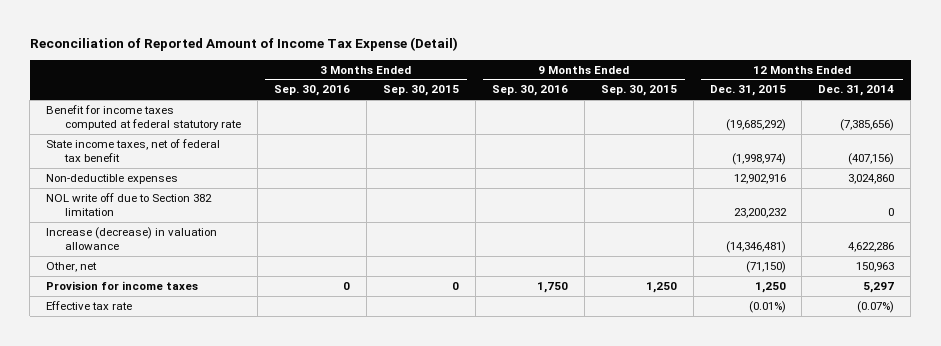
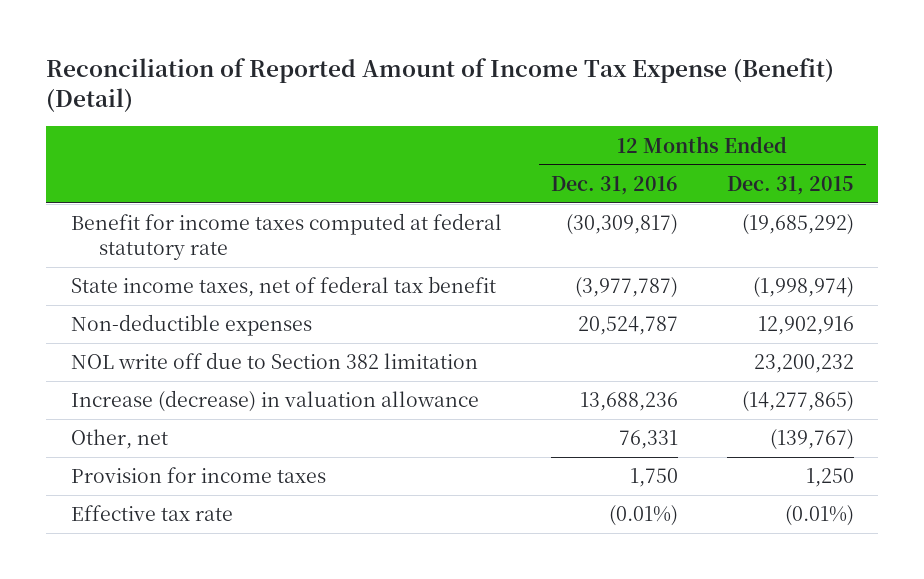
- Reconciliation of Reported Amount of Income Tax Expense (Detail)
+ Reconciliation of Reported Amount of Income Tax Expense (Benefit) (Detail)
- | 3 Months Ended Sep. 30, 2016 | 3 Months Ended Sep. 30, 2015 | 9 Months Ended Sep. 30, 2016 | 9 Months Ended Sep. 30, 2015 | 12 Months Ended Dec. 31, 2015 | 12 Months Ended Dec. 31, 2014
+ | 12 Months Ended Dec. 31, 2016 | 12 Months Ended Dec. 31, 2015
- Increase (decrease) in valuation allowance | | | | | (14,346,481) | 4,622,286
- Other, net | | | | | (71,150) | 150,963
+ Increase (decrease) in valuation allowance | 13,688,236 | (14,277,865)
+ Other, net | 76,331 | (139,767)

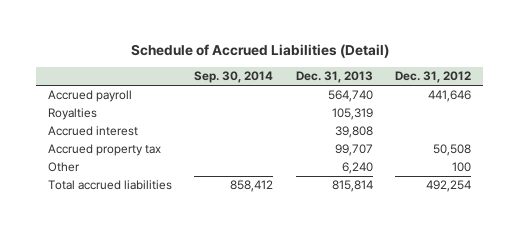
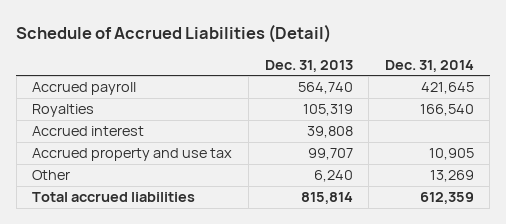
- | Sep. 30, 2014 | Dec. 31, 2013 | Dec. 31, 2012
+ | Dec. 31, 2013 | Dec. 31, 2014
- Accrued property tax | | 99,707 | 50,508
+ Accrued property and use tax | 99,707 | 10,905

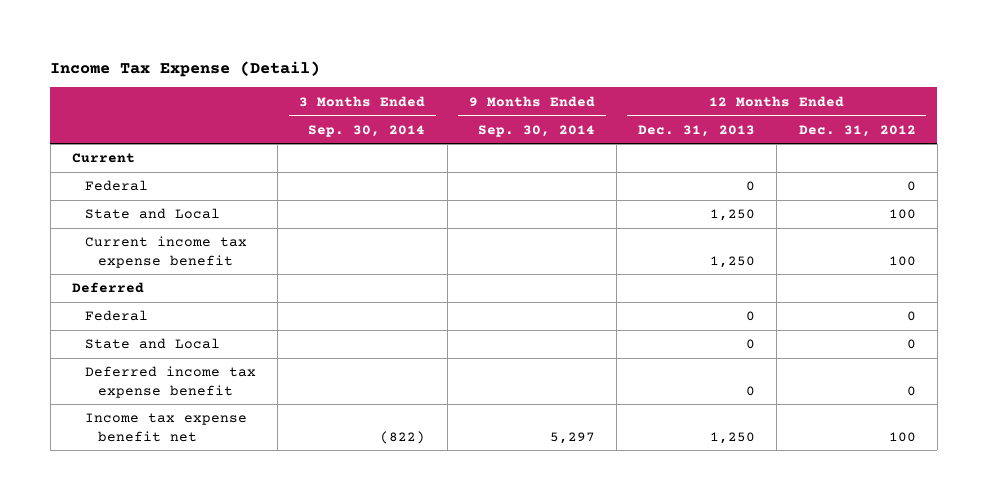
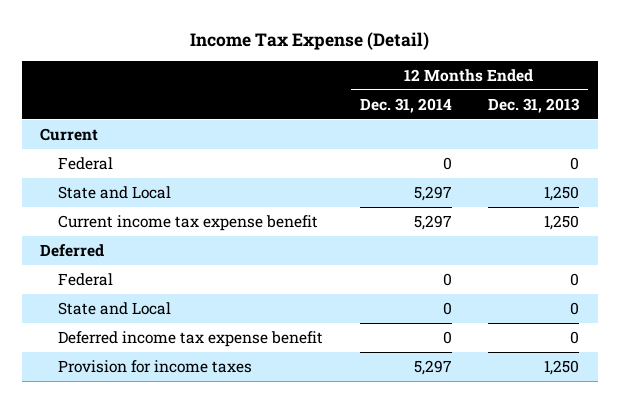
- | 3 Months Ended Sep. 30, 2014 | 9 Months Ended Sep. 30, 2014 | 12 Months Ended Dec. 31, 2013 | 12 Months Ended Dec. 31, 2012
+ | 12 Months Ended Dec. 31, 2014 | 12 Months Ended Dec. 31, 2013
- Income tax expense benefit net | (822) | 5,297 | 1,250 | 100
+ Provision for income taxes | 5,297 | 1,250

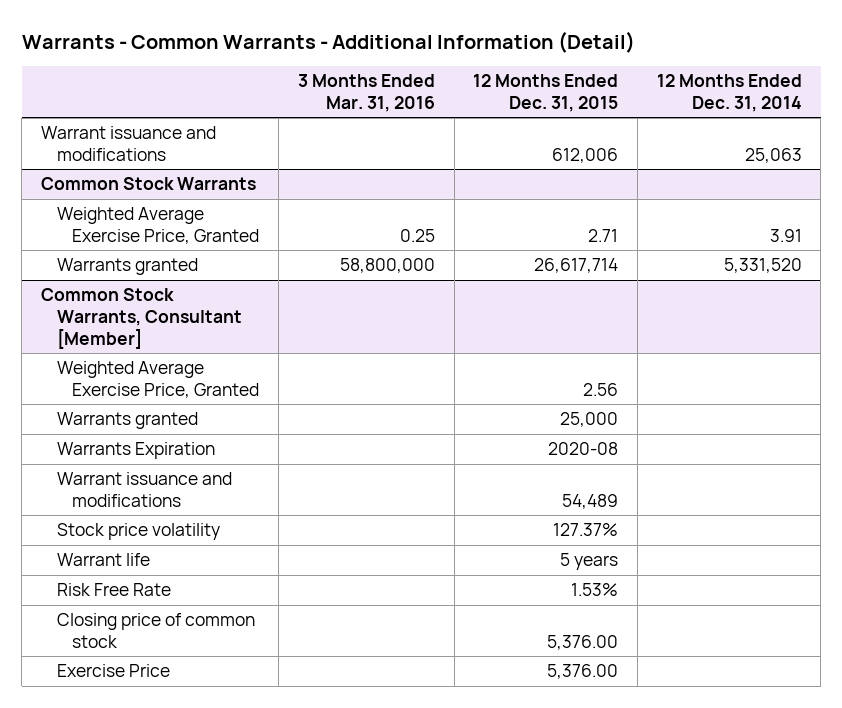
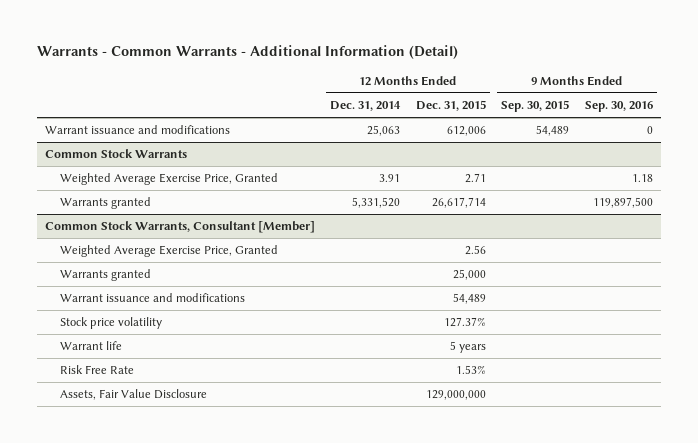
- | 3 Months Ended Mar. 31, 2016 | 12 Months Ended Dec. 31, 2015 | 12 Months Ended Dec. 31, 2014
+ | 12 Months Ended Dec. 31, 2014 | 12 Months Ended Dec. 31, 2015 | 9 Months Ended Sep. 30, 2015 | 9 Months Ended Sep. 30, 2016
@ Common Stock Warrants, Consultant [Member]
- Warrants Expiration | | 2020-08 |
- Closing price of common stock | | 5,376.00 |
- Exercise Price | | 5,376.00 |
+ Assets, Fair Value Disclosure | | 129,000,000 | |

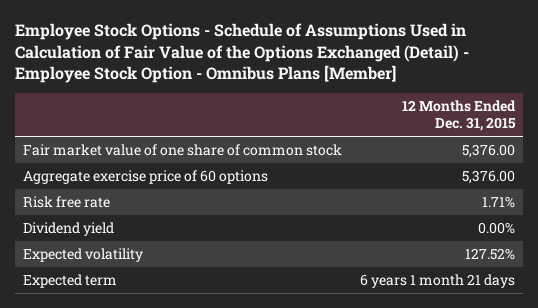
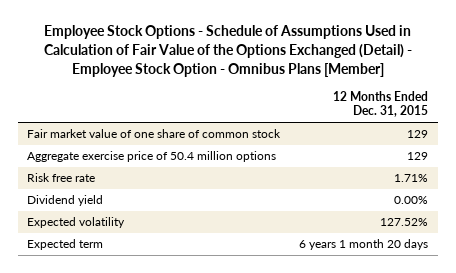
- Fair market value of one share of common stock | 5,376.00
- Aggregate exercise price of 60 options | 5,376.00
+ Fair market value of one share of common stock | 129
+ Aggregate exercise price of 50.4 million options | 129
- Expected term | 6 years 1 month 21 days
+ Expected term | 6 years 1 month 20 days

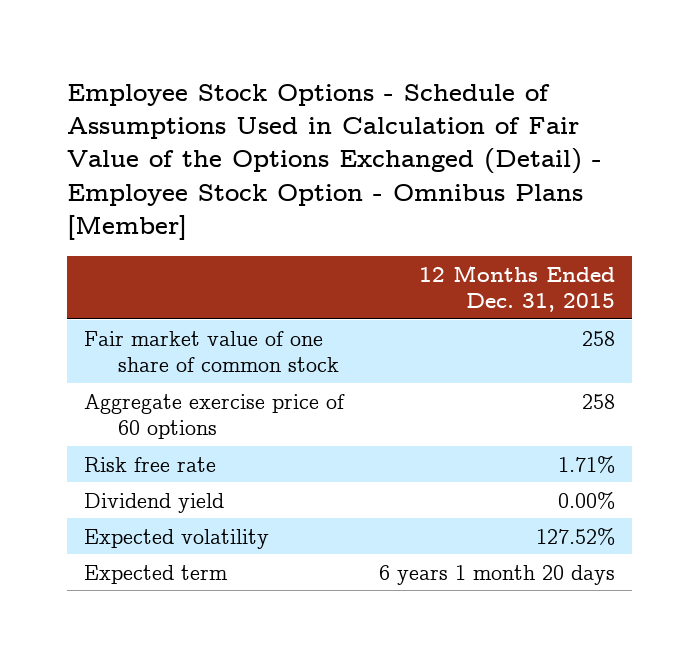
- Fair market value of one share of common stock | 129
- Aggregate exercise price of 50.4 million options | 129
+ Fair market value of one share of common stock | 258
+ Aggregate exercise price of 60 options | 258

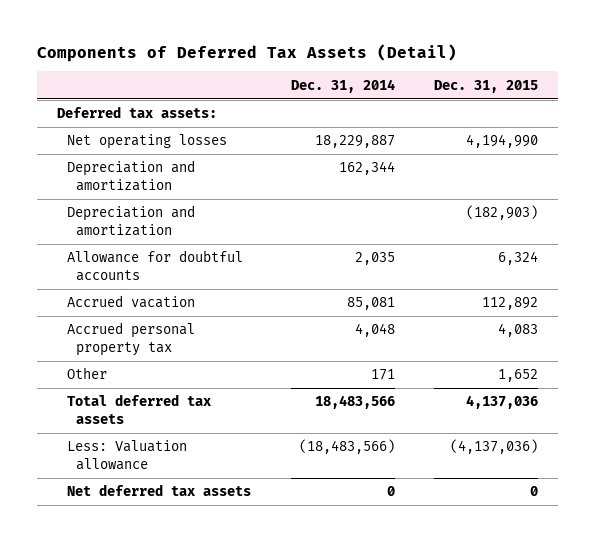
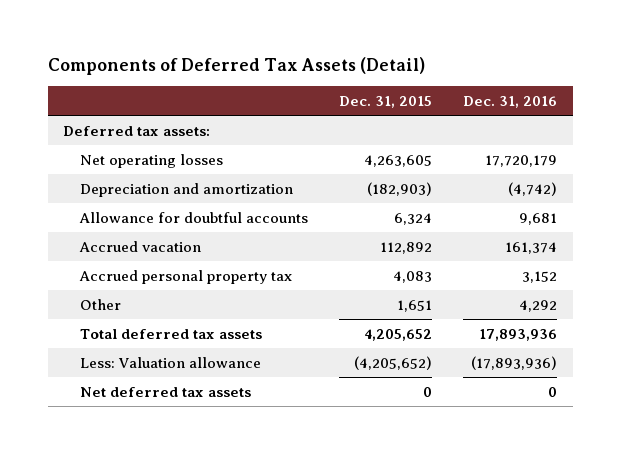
- | Dec. 31, 2014 | Dec. 31, 2015
+ | Dec. 31, 2015 | Dec. 31, 2016
- Net operating losses | 18,229,887 | 4,194,990
- Depreciation and amortization | 162,344 |
+ Net operating losses | 4,263,605 | 17,720,179
- Other | 171 | 1,652
- Total deferred tax assets | 18,483,566 | 4,137,036
- Less: Valuation allowance | (18,483,566) | (4,137,036)
+ Other | 1,651 | 4,292
+ Total deferred tax assets | 4,205,652 | 17,893,936
+ Less: Valuation allowance | (4,205,652) | (17,893,936)

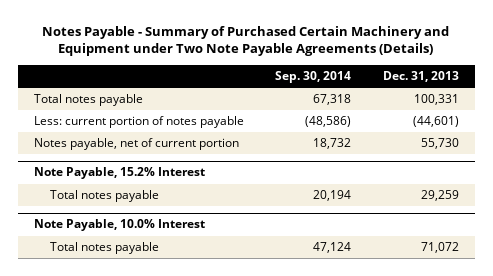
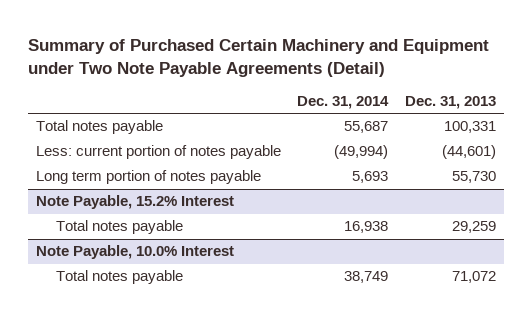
- Notes Payable - Summary of Purchased Certain Machinery and Equipment under Two Note Payable Agreements (Details)
+ Summary of Purchased Certain Machinery and Equipment under Two Note Payable Agreements (Detail)
- | Sep. 30, 2014 | Dec. 31, 2013
+ | Dec. 31, 2014 | Dec. 31, 2013
- Notes payable, net of current portion | 18,732 | 55,730
+ Long term portion of notes payable | 5,693 | 55,730

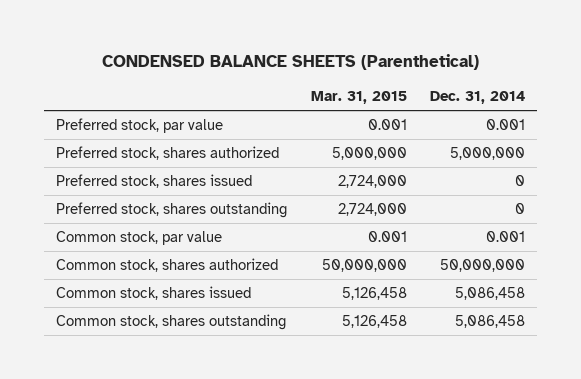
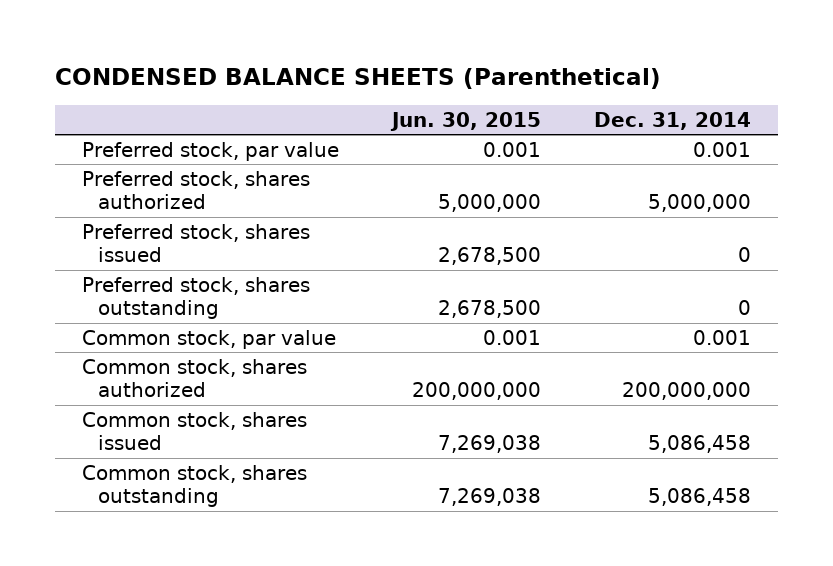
- | Mar. 31, 2015 | Dec. 31, 2014
+ | Jun. 30, 2015 | Dec. 31, 2014
- Common stock, shares authorized | 50,000,000 | 50,000,000
+ Common stock, shares authorized | 200,000,000 | 200,000,000

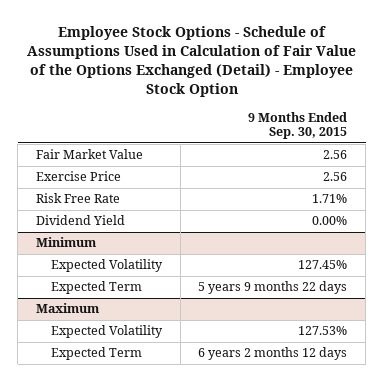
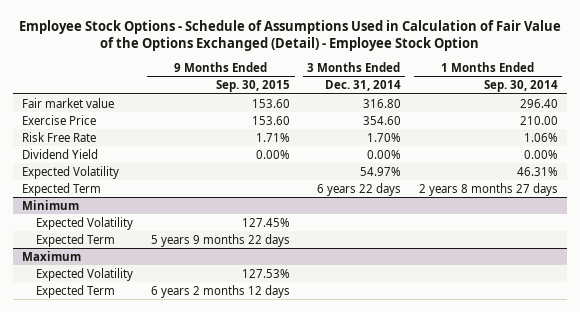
- | 9 Months Ended Sep. 30, 2015
+ | 9 Months Ended Sep. 30, 2015 | 3 Months Ended Dec. 31, 2014 | 1 Months Ended Sep. 30, 2014
- Fair Market Value | 2.56
- Exercise Price | 2.56
+ Fair market value | 153.60 | 316.80 | 296.40
+ Exercise Price | 153.60 | 354.60 | 210.00
+ Expected Volatility | | 54.97% | 46.31%
+ Expected Term | | 6 years 22 days | 2 years 8 months 27 days

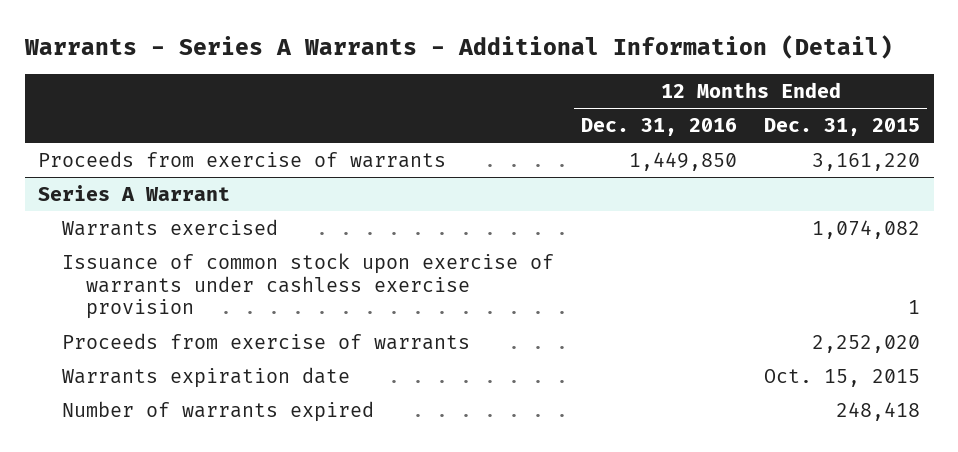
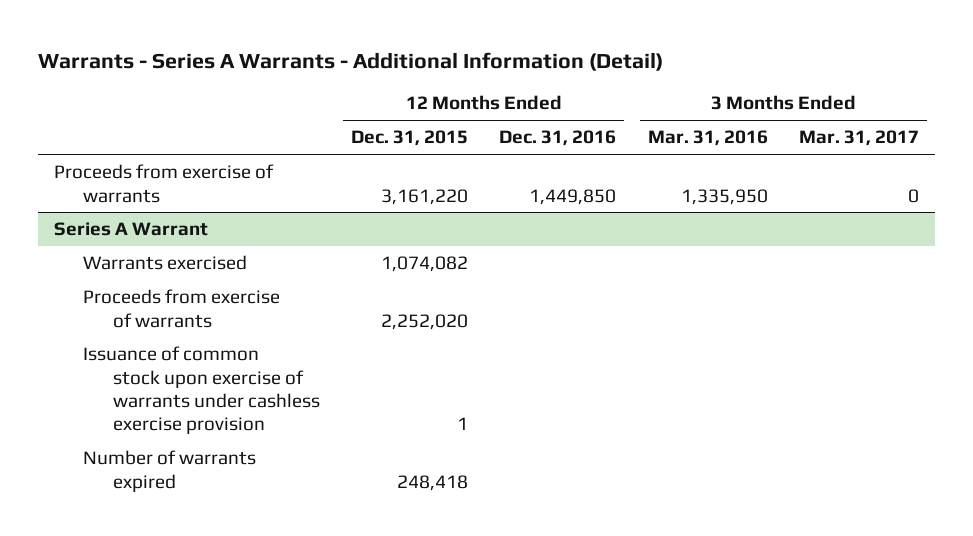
- | 12 Months Ended Dec. 31, 2016 | 12 Months Ended Dec. 31, 2015
+ | 12 Months Ended Dec. 31, 2015 | 12 Months Ended Dec. 31, 2016 | 3 Months Ended Mar. 31, 2016 | 3 Months Ended Mar. 31, 2017
@ Series A Warrant
- Warrants expiration date | | Oct. 15, 2015
moved down: Issuance of common stock upon exercise of warrants under cashless exercise provision | 1 | | |

